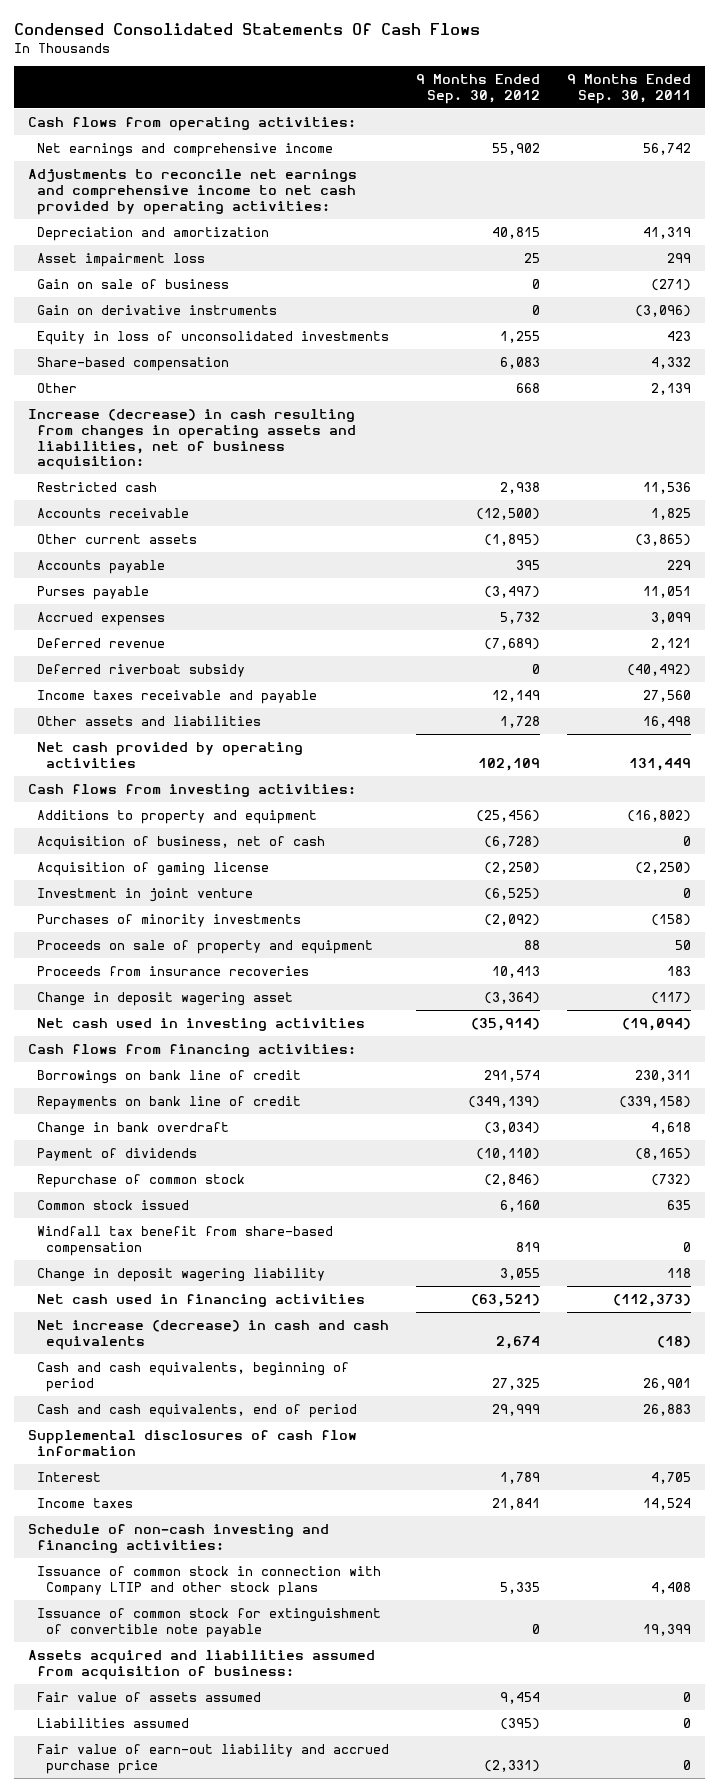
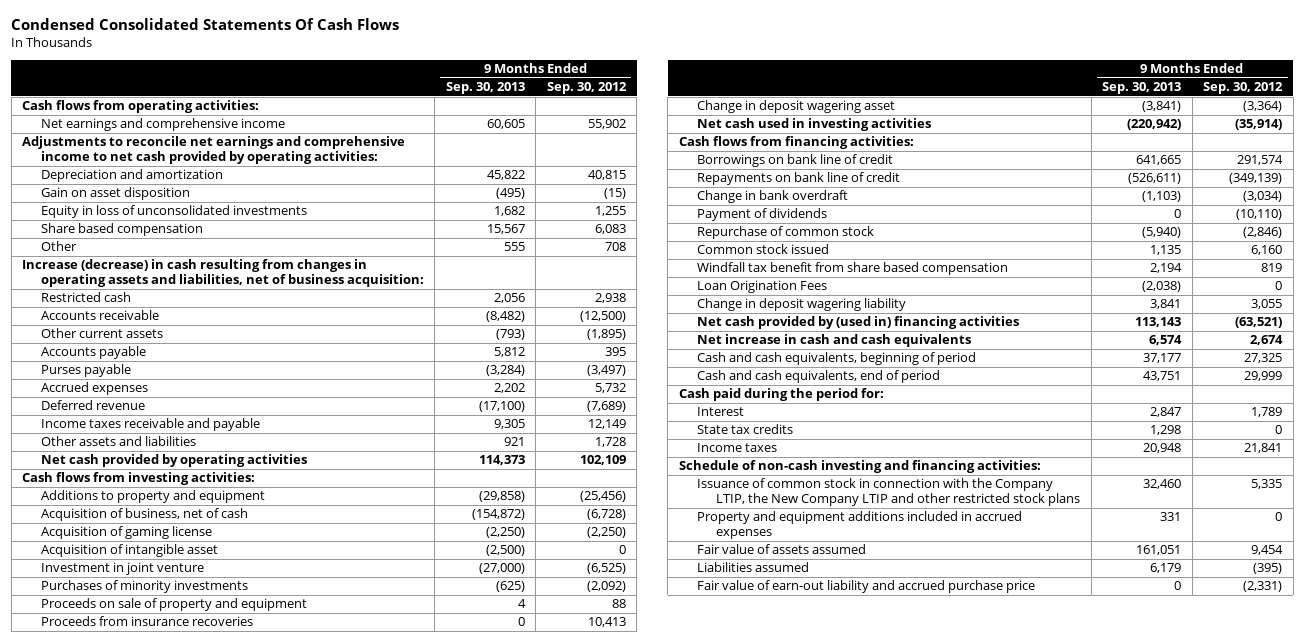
- | 9 Months Ended Sep. 30, 2012 | 9 Months Ended Sep. 30, 2011
+ | 9 Months Ended Sep. 30, 2013 | 9 Months Ended Sep. 30, 2012
- Asset impairment loss | 25 | 299
- Gain on sale of business | 0 | (271)
- Gain on derivative instruments | 0 | (3,096)
+ Gain on asset disposition | (495) | (15)
- Share-based compensation | 6,083 | 4,332
- Other | 668 | 2,139
+ Share based compensation | 15,567 | 6,083
+ Other | 555 | 708
- Deferred riverboat subsidy | 0 | (40,492)
+ Acquisition of intangible asset | (2,500) | 0
- Windfall tax benefit from share-based compensation | 819 | 0
+ Windfall tax benefit from share based compensation | 2,194 | 819
+ Loan Origination Fees | (2,038) | 0
- Net cash used in financing activities | (63,521) | (112,373)
- Net increase (decrease) in cash and cash equivalents | 2,674 | (18)
+ Net cash provided by (used in) financing activities | 113,143 | (63,521)
+ Net increase in cash and cash equivalents | 6,574 | 2,674
- Supplemental disclosures of cash flow information
+ Cash paid during the period for:
+ State tax credits | 1,298 | 0
- Issuance of common stock in connection with Company LTIP and other stock plans | 5,335 | 4,408
- Issuance of common stock for extinguishment of convertible note payable | 0 | 19,399
- Assets acquired and liabilities assumed from acquisition of business:
+ Issuance of common stock in connection with the Company LTIP, the New Company LTIP and other restricted stock plans | 32,460 | 5,335
+ Property and equipment additions included in accrued expenses | 331 | 0

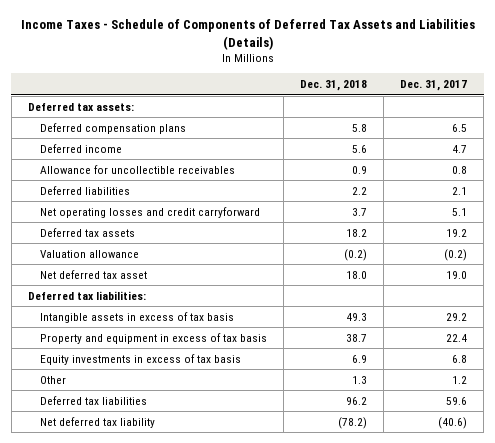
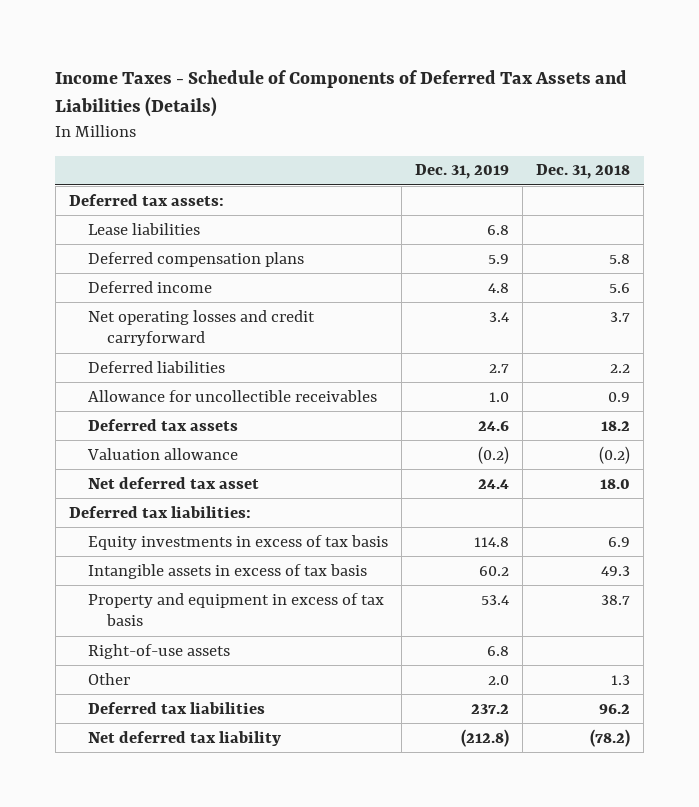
- | Dec. 31, 2018 | Dec. 31, 2017
+ | Dec. 31, 2019 | Dec. 31, 2018
+ Lease liabilities | 6.8 |
moved down: Deferred liabilities | 2.7 | 2.2
moved down: Allowance for uncollectible receivables | 1.0 | 0.9
moved up: Equity investments in excess of tax basis | 114.8 | 6.9
+ Right-of-use assets | 6.8 |

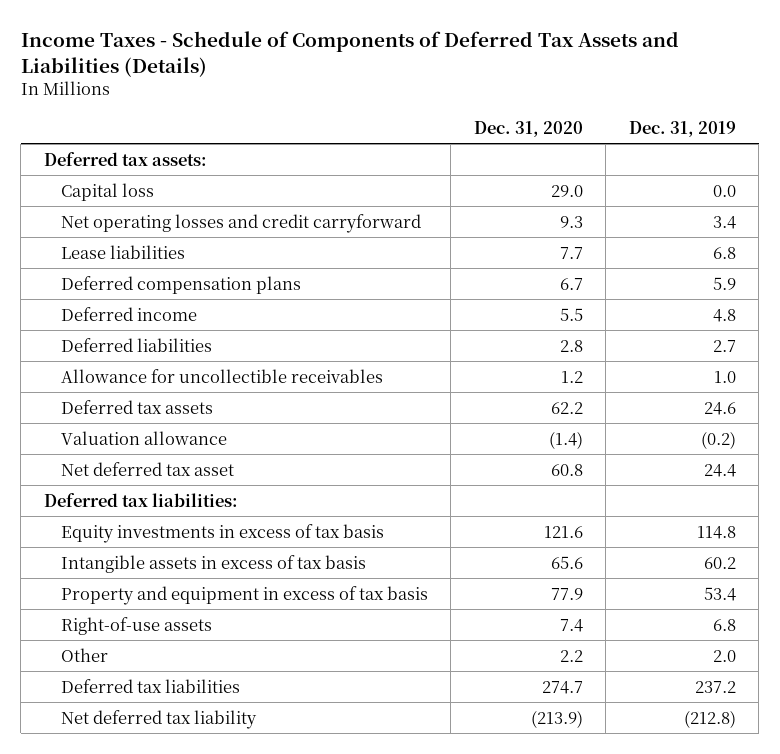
- | Dec. 31, 2019 | Dec. 31, 2018
+ | Dec. 31, 2020 | Dec. 31, 2019
+ Capital loss | 29.0 | 0.0
moved up: Net operating losses and credit carryforward | 9.3 | 3.4

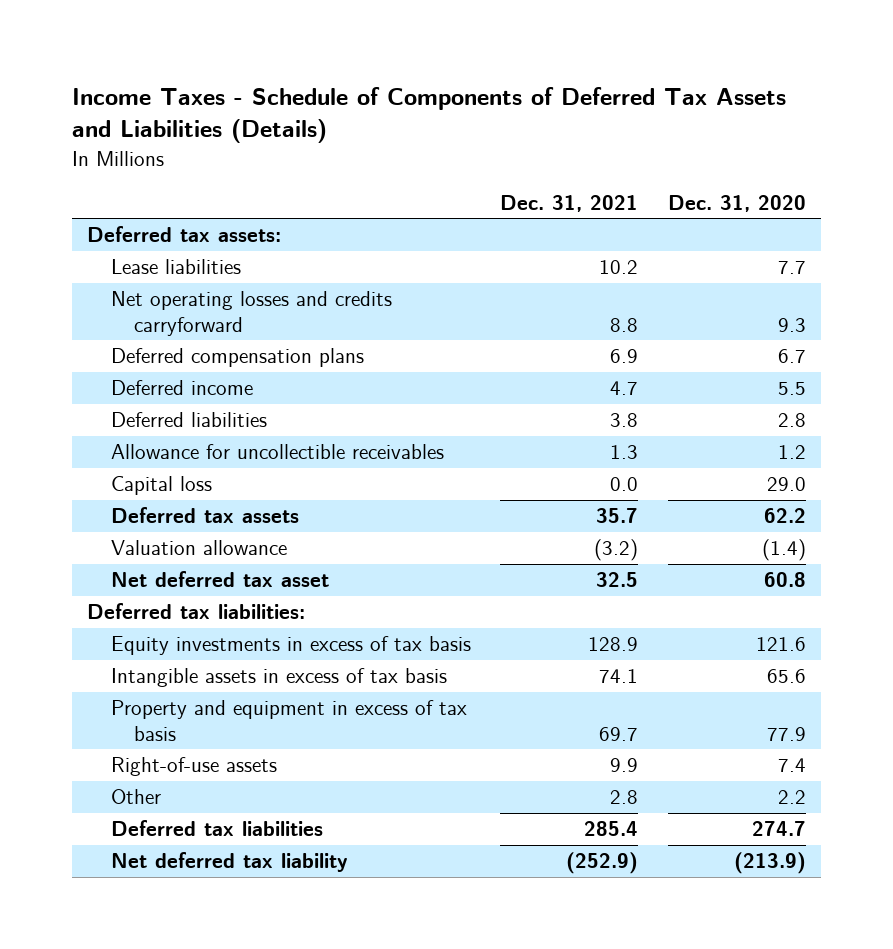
- | Dec. 31, 2020 | Dec. 31, 2019
+ | Dec. 31, 2021 | Dec. 31, 2020
- Net operating losses and credit carryforward | 9.3 | 3.4
+ Net operating losses and credits carryforward | 8.8 | 9.3
moved down: Capital loss | 0.0 | 29.0

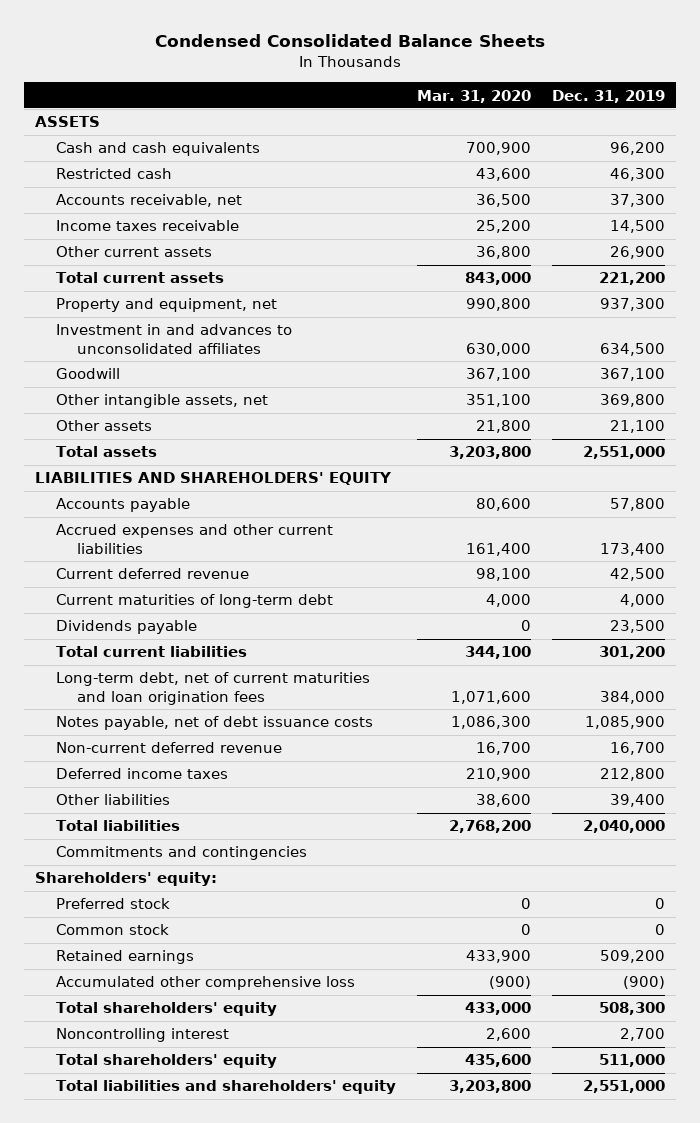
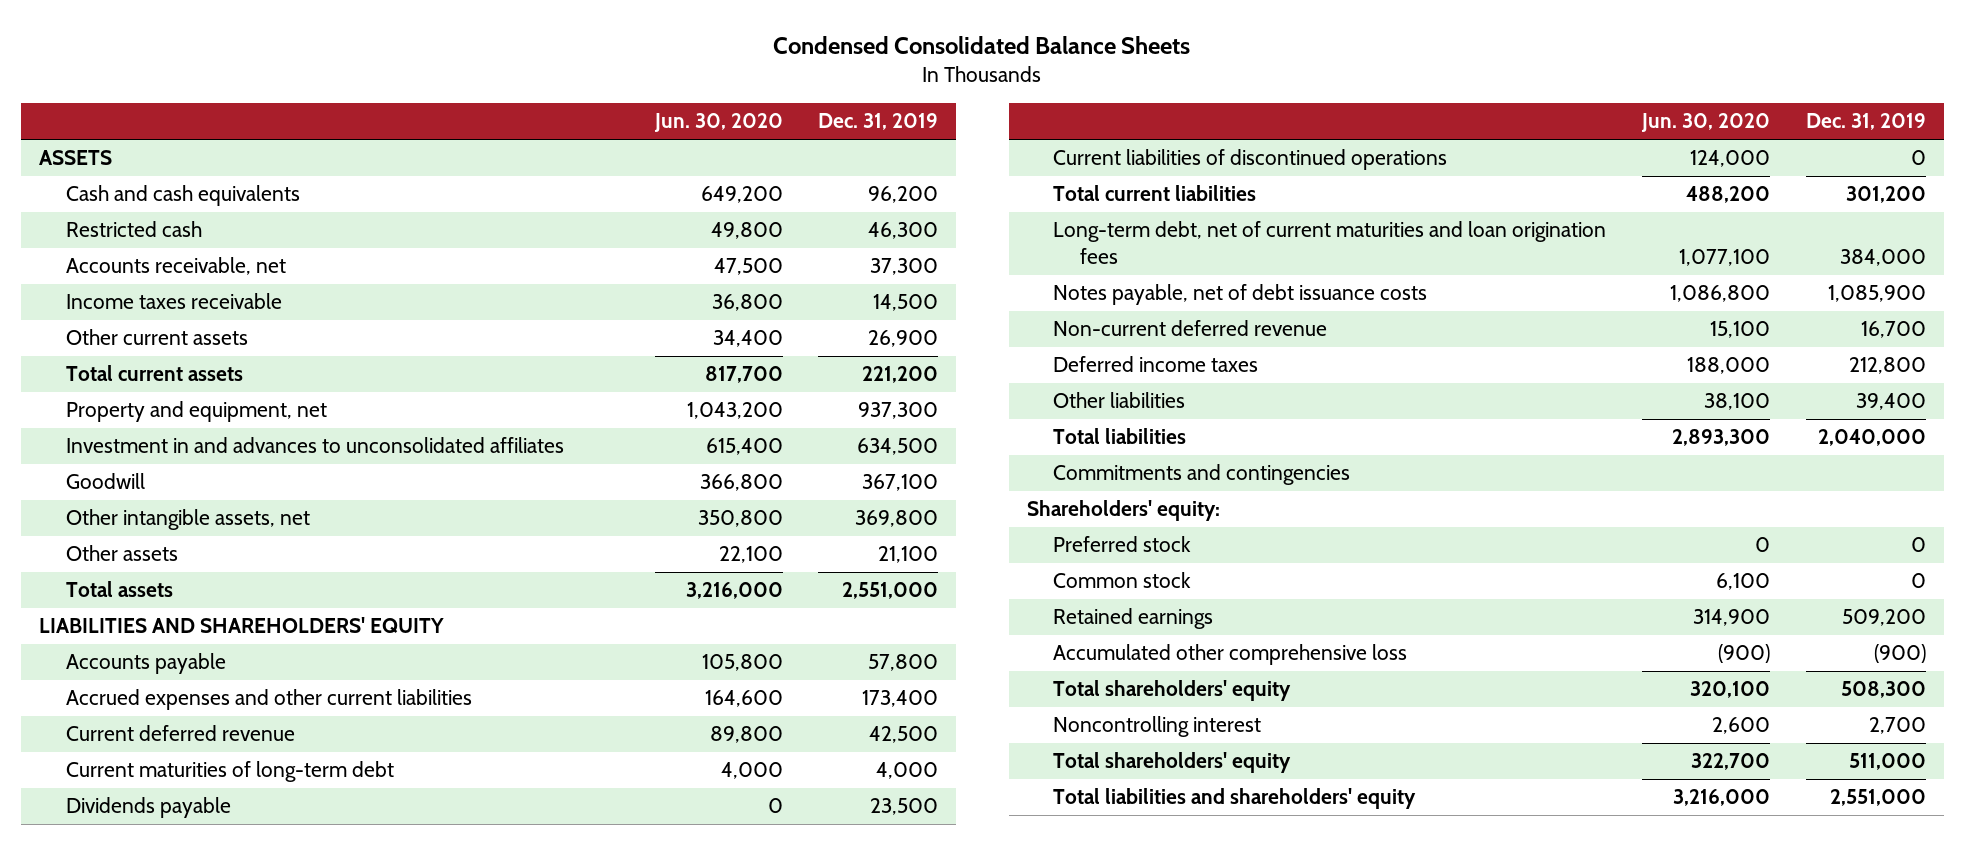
- | Mar. 31, 2020 | Dec. 31, 2019
+ | Jun. 30, 2020 | Dec. 31, 2019
+ Current liabilities of discontinued operations | 124,000 | 0

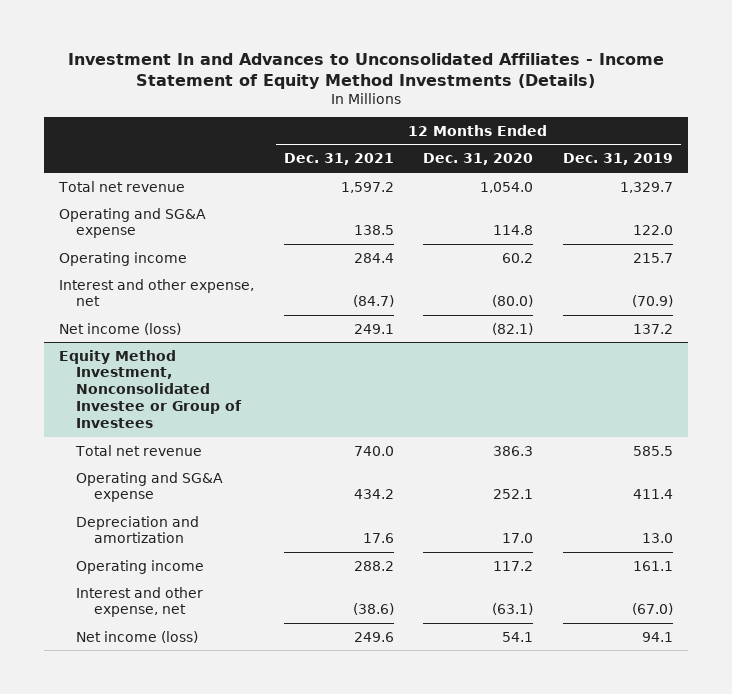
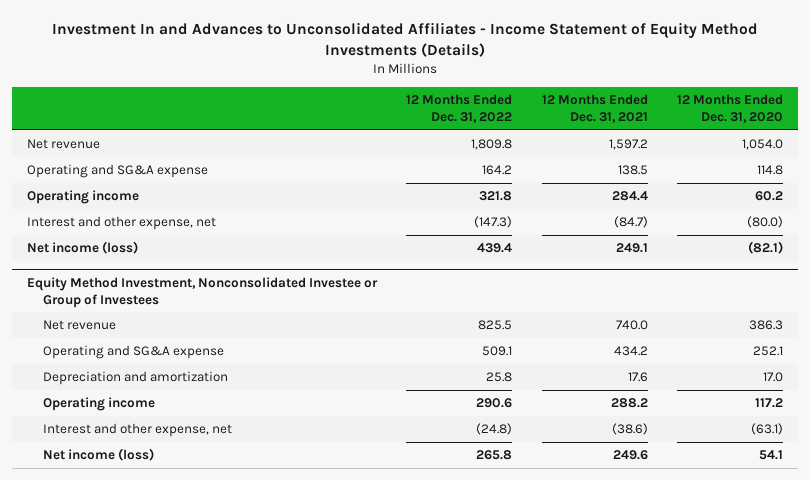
- | 12 Months Ended Dec. 31, 2021 | 12 Months Ended Dec. 31, 2020 | 12 Months Ended Dec. 31, 2019
+ | 12 Months Ended Dec. 31, 2022 | 12 Months Ended Dec. 31, 2021 | 12 Months Ended Dec. 31, 2020
- Total net revenue | 1,597.2 | 1,054.0 | 1,329.7
+ Net revenue | 1,809.8 | 1,597.2 | 1,054.0
@ Equity Method Investment, Nonconsolidated Investee or Group of Investees
- Total net revenue | 740.0 | 386.3 | 585.5
+ Net revenue | 825.5 | 740.0 | 386.3

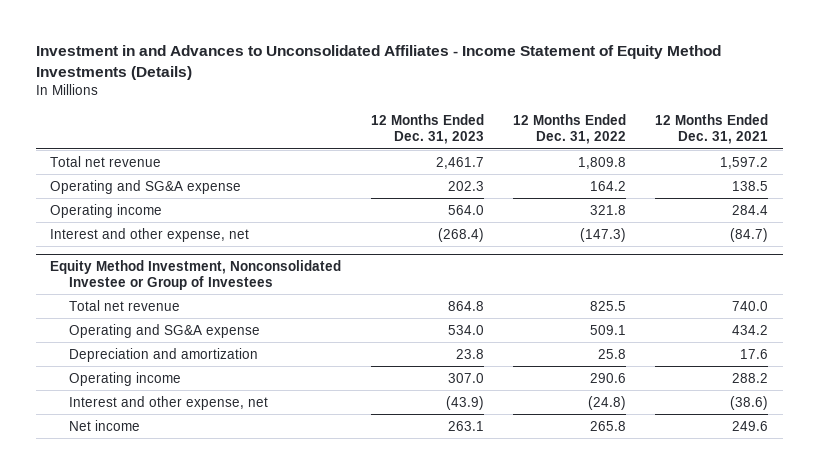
- Investment In and Advances to Unconsolidated Affiliates - Income Statement of Equity Method Investments (Details)
+ Investment in and Advances to Unconsolidated Affiliates - Income Statement of Equity Method Investments (Details)
- | 12 Months Ended Dec. 31, 2022 | 12 Months Ended Dec. 31, 2021 | 12 Months Ended Dec. 31, 2020
+ | 12 Months Ended Dec. 31, 2023 | 12 Months Ended Dec. 31, 2022 | 12 Months Ended Dec. 31, 2021
- Net revenue | 1,809.8 | 1,597.2 | 1,054.0
+ Total net revenue | 2,461.7 | 1,809.8 | 1,597.2
- Net income (loss) | 439.4 | 249.1 | (82.1)
@ Equity Method Investment, Nonconsolidated Investee or Group of Investees
- Net revenue | 825.5 | 740.0 | 386.3
+ Total net revenue | 864.8 | 825.5 | 740.0
- Net income (loss) | 265.8 | 249.6 | 54.1
+ Net income | 263.1 | 265.8 | 249.6

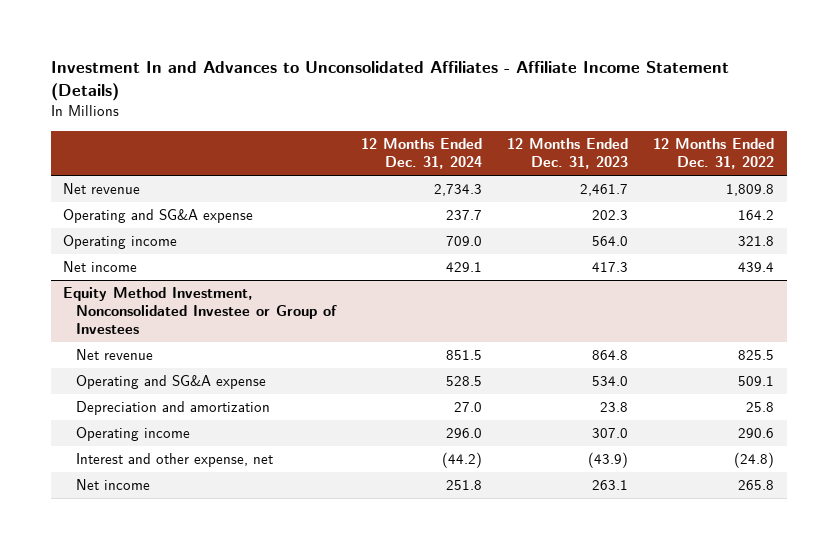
- Investment in and Advances to Unconsolidated Affiliates - Income Statement of Equity Method Investments (Details)
+ Investment In and Advances to Unconsolidated Affiliates - Affiliate Income Statement (Details)
- | 12 Months Ended Dec. 31, 2023 | 12 Months Ended Dec. 31, 2022 | 12 Months Ended Dec. 31, 2021
+ | 12 Months Ended Dec. 31, 2024 | 12 Months Ended Dec. 31, 2023 | 12 Months Ended Dec. 31, 2022
- Total net revenue | 2,461.7 | 1,809.8 | 1,597.2
+ Net revenue | 2,734.3 | 2,461.7 | 1,809.8
- Interest and other expense, net | (268.4) | (147.3) | (84.7)
+ Net income | 429.1 | 417.3 | 439.4
@ Equity Method Investment, Nonconsolidated Investee or Group of Investees
- Total net revenue | 864.8 | 825.5 | 740.0
+ Net revenue | 851.5 | 864.8 | 825.5

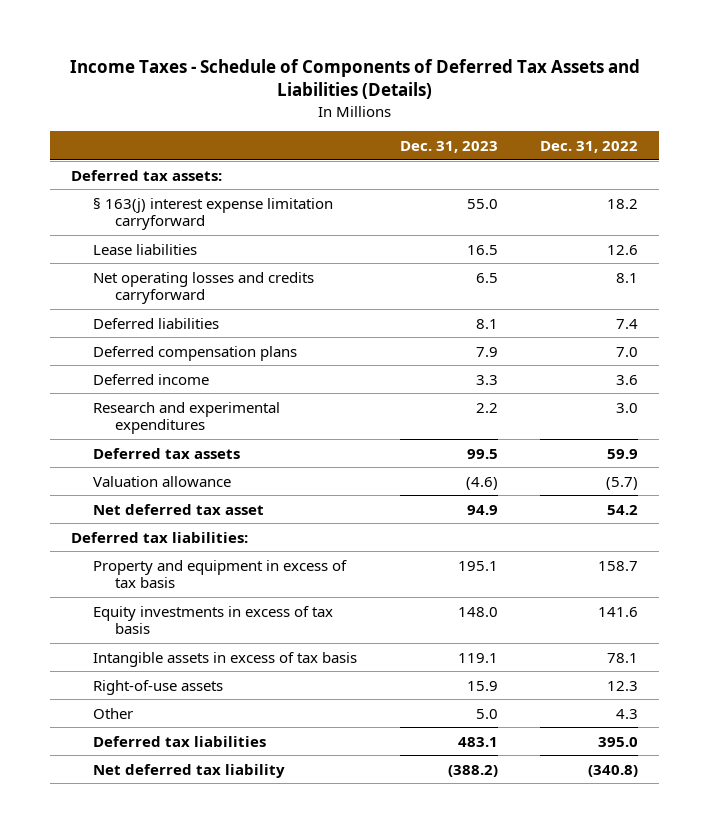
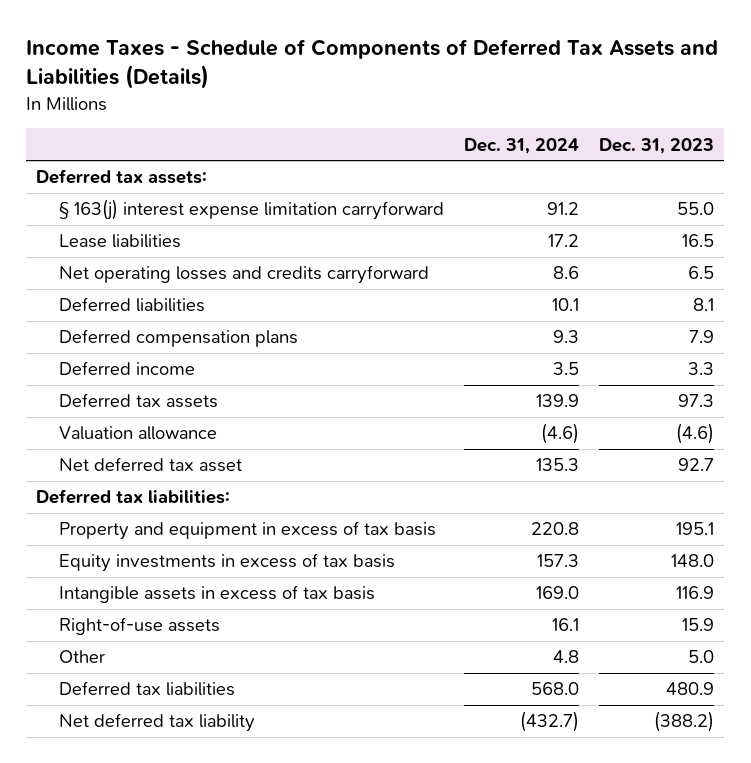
- | Dec. 31, 2023 | Dec. 31, 2022
+ | Dec. 31, 2024 | Dec. 31, 2023
- Research and experimental expenditures | 2.2 | 3.0
- Deferred tax assets | 99.5 | 59.9
+ Deferred tax assets | 139.9 | 97.3
- Net deferred tax asset | 94.9 | 54.2
+ Net deferred tax asset | 135.3 | 92.7
- Intangible assets in excess of tax basis | 119.1 | 78.1
+ Intangible assets in excess of tax basis | 169.0 | 116.9
- Deferred tax liabilities | 483.1 | 395.0
+ Deferred tax liabilities | 568.0 | 480.9

